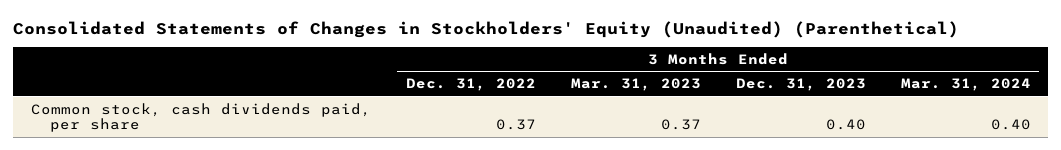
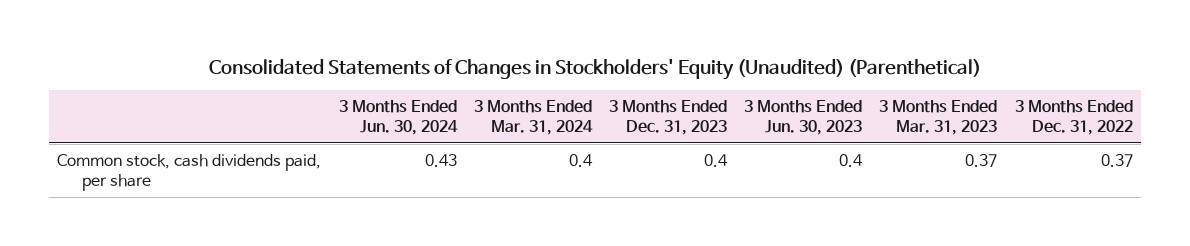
- | 3 Months Ended Dec. 31, 2022 | 3 Months Ended Mar. 31, 2023 | 3 Months Ended Dec. 31, 2023 | 3 Months Ended Mar. 31, 2024
+ | 3 Months Ended Jun. 30, 2024 | 3 Months Ended Mar. 31, 2024 | 3 Months Ended Dec. 31, 2023 | 3 Months Ended Jun. 30, 2023 | 3 Months Ended Mar. 31, 2023 | 3 Months Ended Dec. 31, 2022
- Common stock, cash dividends paid, per share | 0.37 | 0.37 | 0.40 | 0.40
+ Common stock, cash dividends paid, per share | 0.43 | 0.4 | 0.4 | 0.4 | 0.37 | 0.37

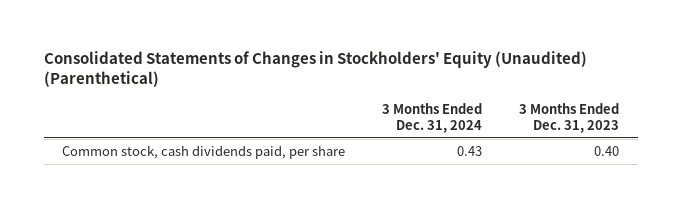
- | 3 Months Ended Jun. 30, 2024 | 3 Months Ended Mar. 31, 2024 | 3 Months Ended Dec. 31, 2023 | 3 Months Ended Jun. 30, 2023 | 3 Months Ended Mar. 31, 2023 | 3 Months Ended Dec. 31, 2022
+ | 3 Months Ended Dec. 31, 2024 | 3 Months Ended Dec. 31, 2023
- Common stock, cash dividends paid, per share | 0.43 | 0.4 | 0.4 | 0.4 | 0.37 | 0.37
+ Common stock, cash dividends paid, per share | 0.43 | 0.40

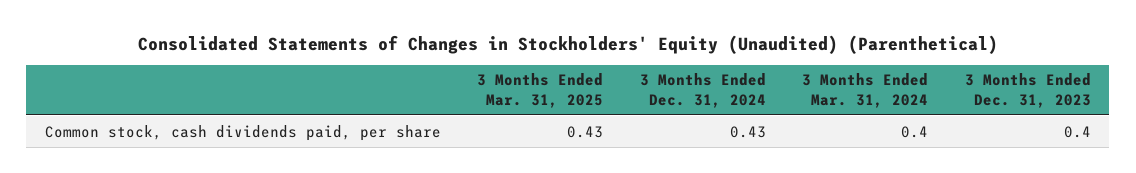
- | 3 Months Ended Dec. 31, 2024 | 3 Months Ended Dec. 31, 2023
+ | 3 Months Ended Mar. 31, 2025 | 3 Months Ended Dec. 31, 2024 | 3 Months Ended Mar. 31, 2024 | 3 Months Ended Dec. 31, 2023
- Common stock, cash dividends paid, per share | 0.43 | 0.40
+ Common stock, cash dividends paid, per share | 0.43 | 0.43 | 0.4 | 0.4

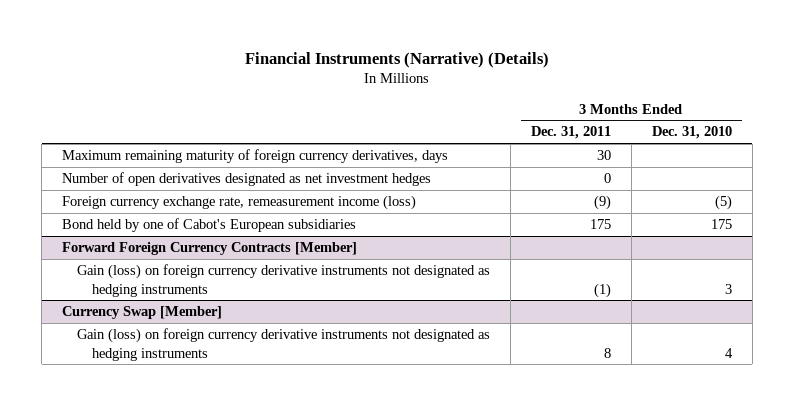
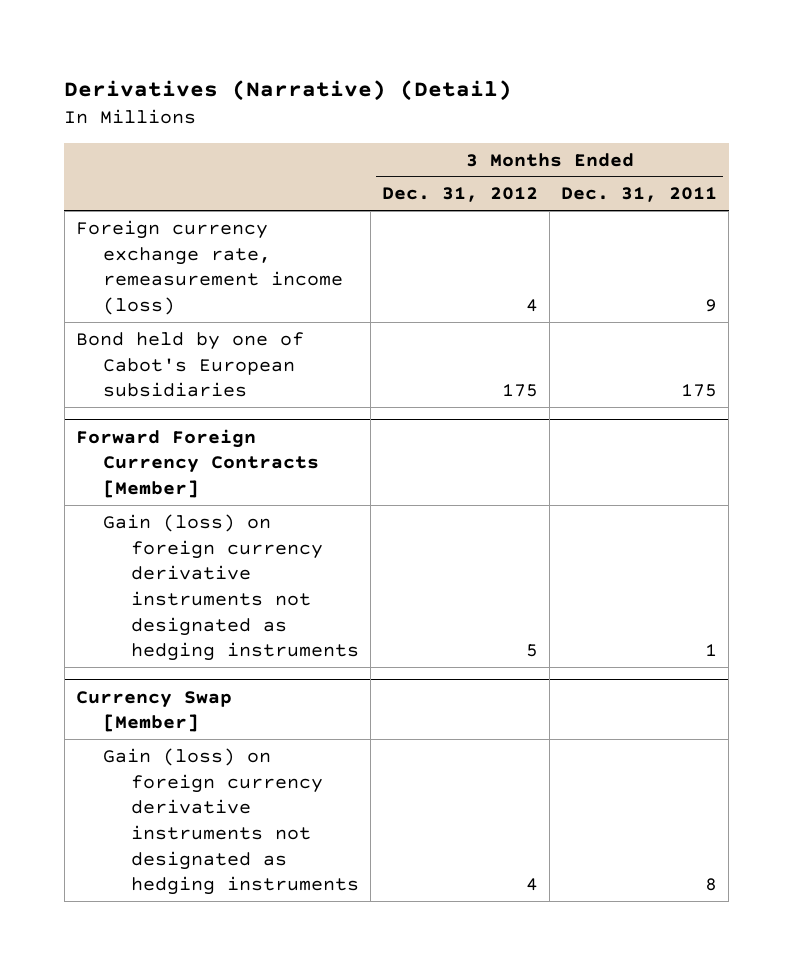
- Financial Instruments (Narrative) (Details)
+ Derivatives (Narrative) (Detail)
- | 3 Months Ended Dec. 31, 2011 | 3 Months Ended Dec. 31, 2010
+ | 3 Months Ended Dec. 31, 2012 | 3 Months Ended Dec. 31, 2011
- Maximum remaining maturity of foreign currency derivatives, days | 30 |
- Number of open derivatives designated as net investment hedges | 0 |
- Foreign currency exchange rate, remeasurement income (loss) | (9) | (5)
+ Foreign currency exchange rate, remeasurement income (loss) | 4 | 9
@ Forward Foreign Currency Contracts [Member]
- Gain (loss) on foreign currency derivative instruments not designated as hedging instruments | (1) | 3
+ Gain (loss) on foreign currency derivative instruments not designated as hedging instruments | 5 | 1

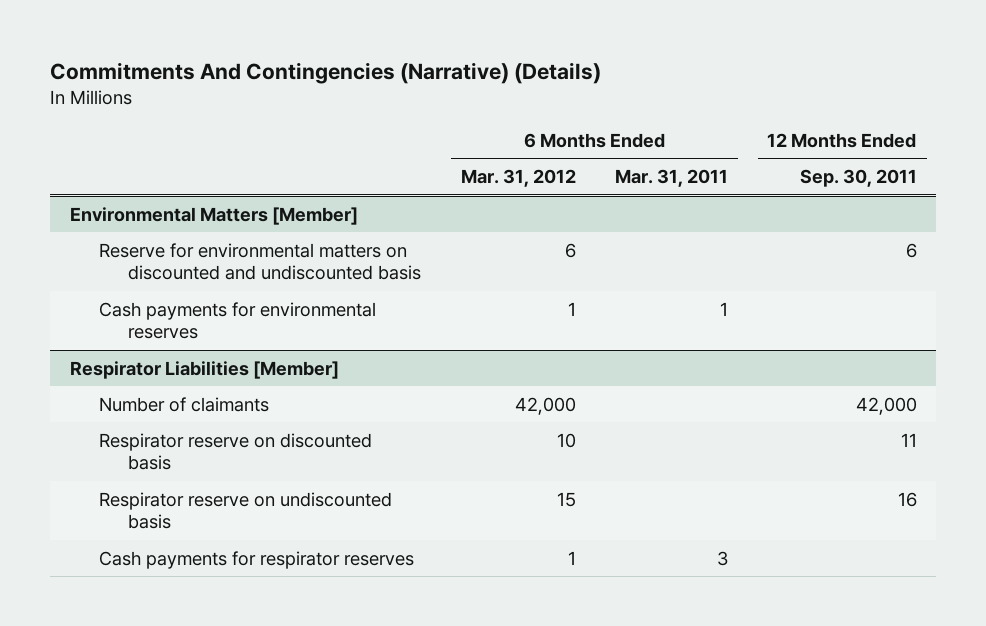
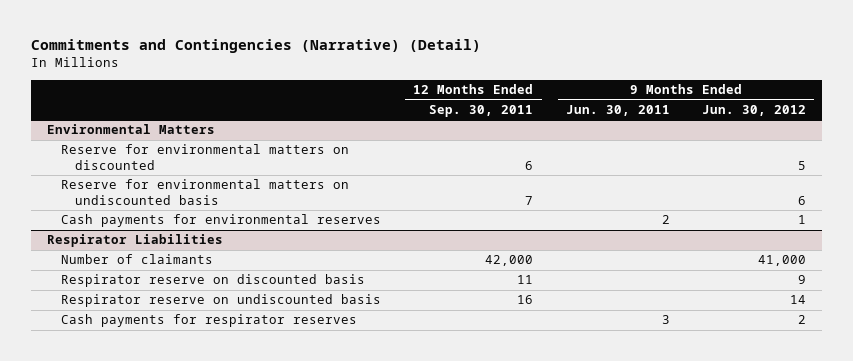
- Commitments And Contingencies (Narrative) (Details)
+ Commitments and Contingencies (Narrative) (Detail)
- | 6 Months Ended Mar. 31, 2012 | 6 Months Ended Mar. 31, 2011 | 12 Months Ended Sep. 30, 2011
+ | 12 Months Ended Sep. 30, 2011 | 9 Months Ended Jun. 30, 2011 | 9 Months Ended Jun. 30, 2012
- Environmental Matters [Member]
- Reserve for environmental matters on discounted and undiscounted basis | 6 | | 6
+ Environmental Matters
+ Reserve for environmental matters on discounted | 6 | | 5
+ Reserve for environmental matters on undiscounted basis | 7 | | 6
- Respirator Liabilities [Member]
+ Respirator Liabilities

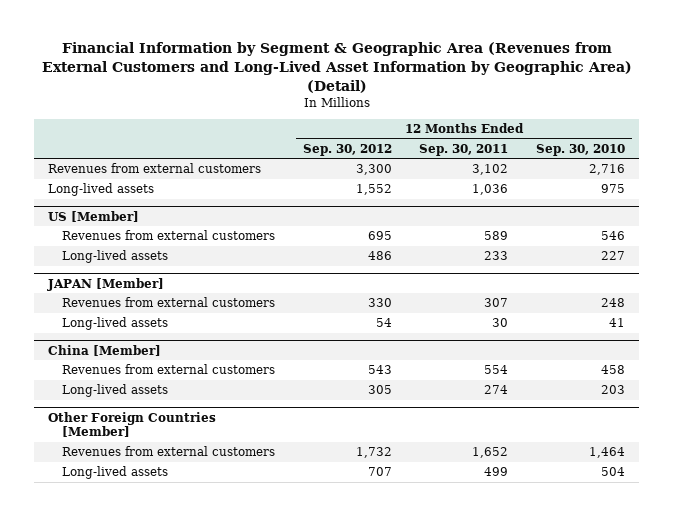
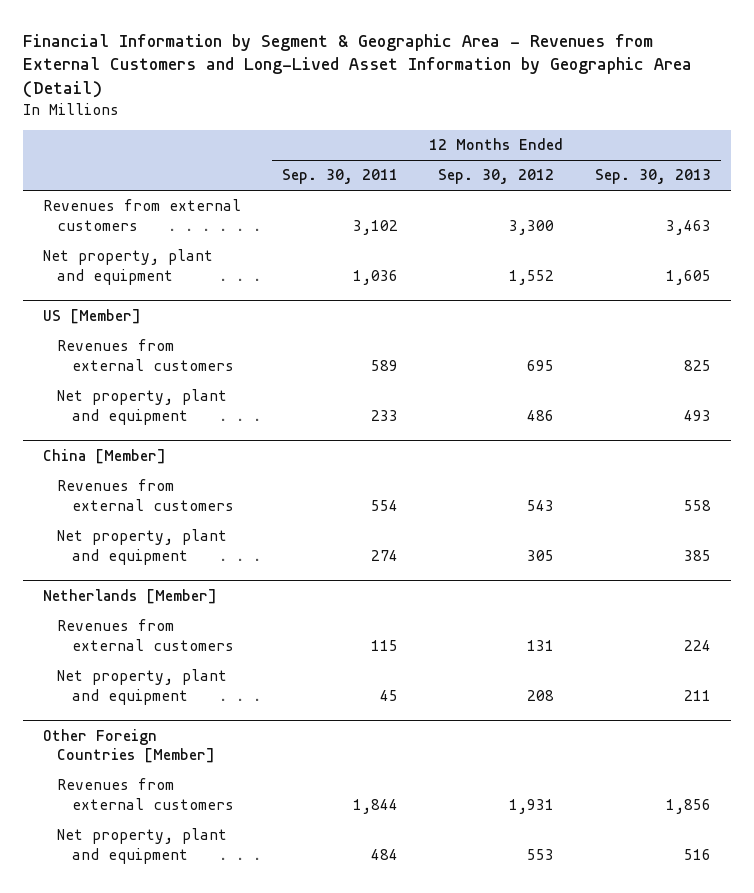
- Financial Information by Segment & Geographic Area (Revenues from External Customers and Long-Lived Asset Information by Geographic Area) (Detail)
+ Financial Information by Segment & Geographic Area - Revenues from External Customers and Long-Lived Asset Information by Geographic Area (Detail)
- | 12 Months Ended Sep. 30, 2012 | 12 Months Ended Sep. 30, 2011 | 12 Months Ended Sep. 30, 2010
+ | 12 Months Ended Sep. 30, 2011 | 12 Months Ended Sep. 30, 2012 | 12 Months Ended Sep. 30, 2013
- Long-lived assets | 1,552 | 1,036 | 975
+ Net property, plant and equipment | 1,036 | 1,552 | 1,605
@ US [Member]
- Long-lived assets | 486 | 233 | 227
- JAPAN [Member]
- Revenues from external customers | 330 | 307 | 248
- Long-lived assets | 54 | 30 | 41
@ US [Member]
+ Net property, plant and equipment | 233 | 486 | 493
@ China [Member]
- Long-lived assets | 305 | 274 | 203
+ Net property, plant and equipment | 274 | 305 | 385
+ Netherlands [Member]
+ Revenues from external customers | 115 | 131 | 224
+ Net property, plant and equipment | 45 | 208 | 211
@ Other Foreign Countries [Member]
- Revenues from external customers | 1,732 | 1,652 | 1,464
- Long-lived assets | 707 | 499 | 504
+ Revenues from external customers | 1,844 | 1,931 | 1,856
+ Net property, plant and equipment | 484 | 553 | 516

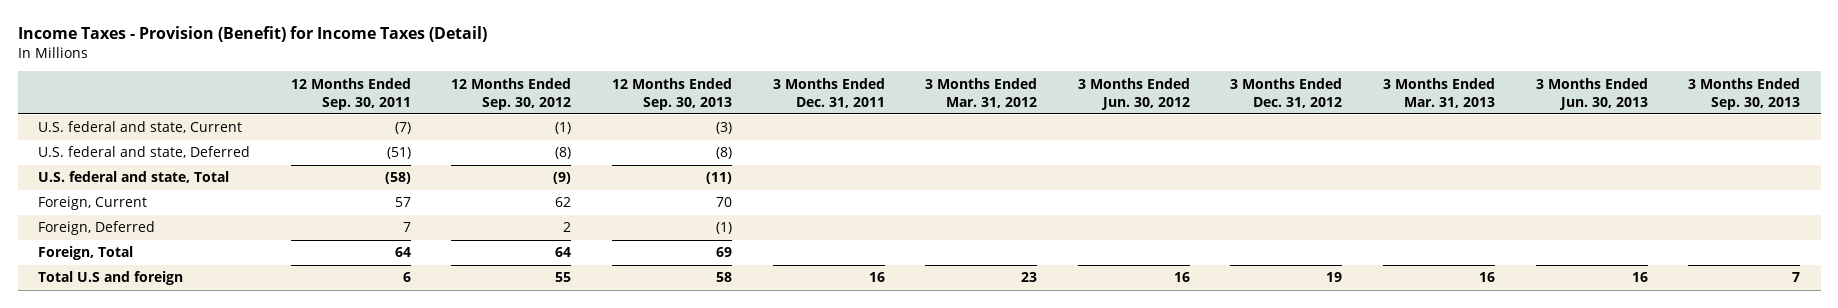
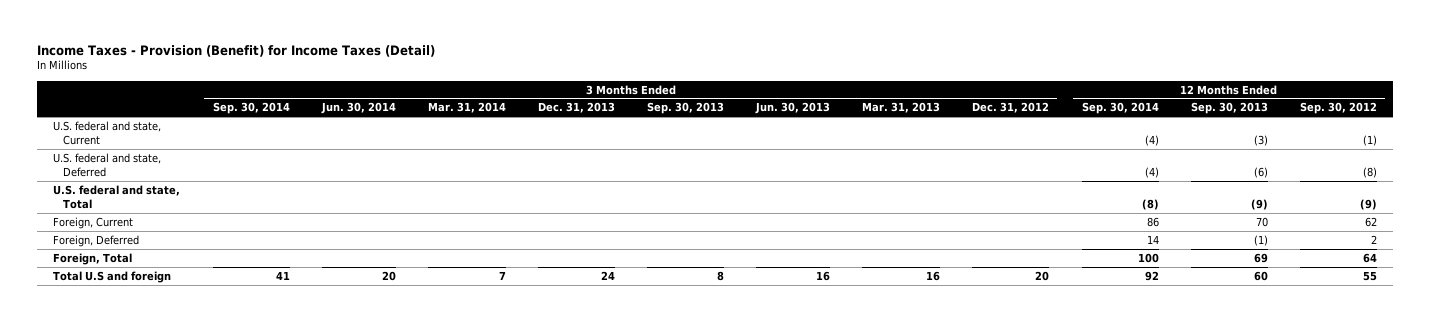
- | 12 Months Ended Sep. 30, 2011 | 12 Months Ended Sep. 30, 2012 | 12 Months Ended Sep. 30, 2013 | 3 Months Ended Dec. 31, 2011 | 3 Months Ended Mar. 31, 2012 | 3 Months Ended Jun. 30, 2012 | 3 Months Ended Dec. 31, 2012 | 3 Months Ended Mar. 31, 2013 | 3 Months Ended Jun. 30, 2013 | 3 Months Ended Sep. 30, 2013
+ | 3 Months Ended Sep. 30, 2014 | 3 Months Ended Jun. 30, 2014 | 3 Months Ended Mar. 31, 2014 | 3 Months Ended Dec. 31, 2013 | 3 Months Ended Sep. 30, 2013 | 3 Months Ended Jun. 30, 2013 | 3 Months Ended Mar. 31, 2013 | 3 Months Ended Dec. 31, 2012 | 12 Months Ended Sep. 30, 2014 | 12 Months Ended Sep. 30, 2013 | 12 Months Ended Sep. 30, 2012
- U.S. federal and state, Deferred | (51) | (8) | (8) | | | | | | |
- U.S. federal and state, Total | (58) | (9) | (11) | | | | | | |
+ U.S. federal and state, Deferred | | | | | | | | | (4) | (6) | (8)
+ U.S. federal and state, Total | | | | | | | | | (8) | (9) | (9)
- Total U.S and foreign | 6 | 55 | 58 | 16 | 23 | 16 | 19 | 16 | 16 | 7
+ Total U.S and foreign | 41 | 20 | 7 | 24 | 8 | 16 | 16 | 20 | 92 | 60 | 55

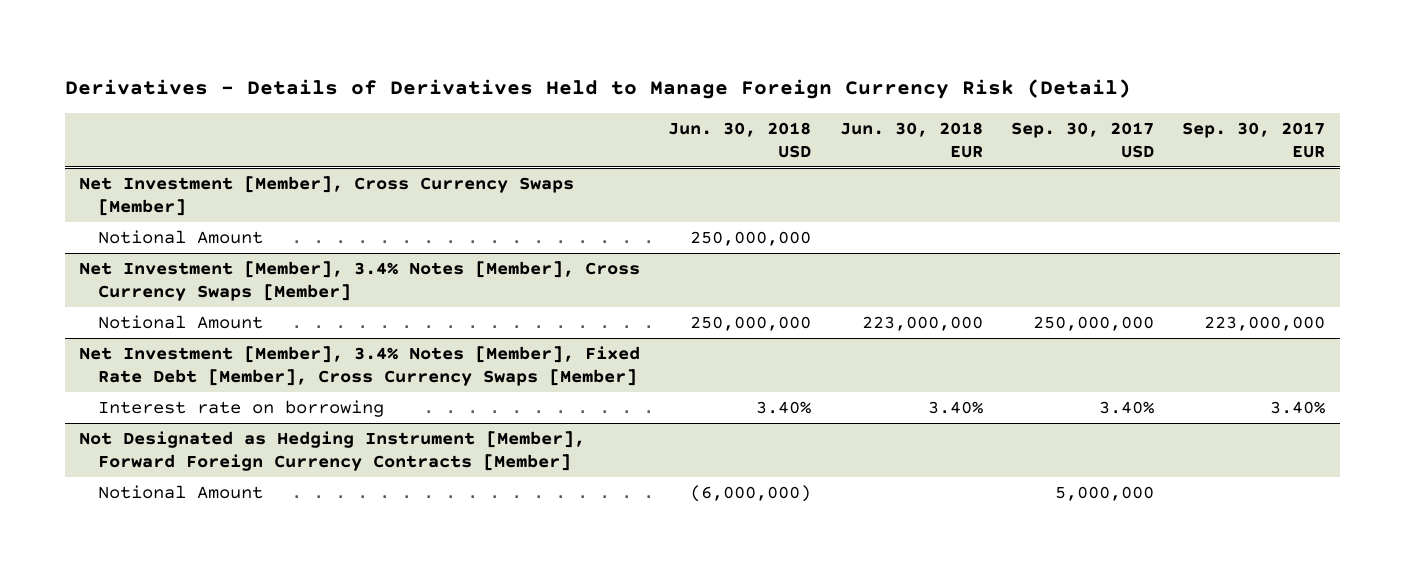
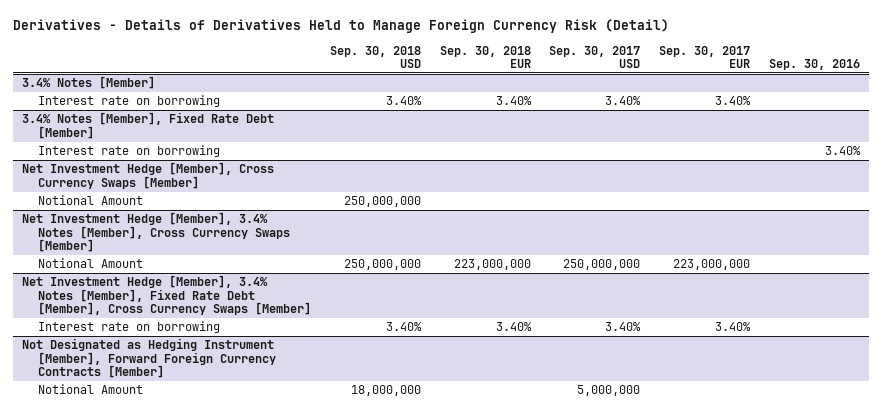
- | Jun. 30, 2018 USD | Jun. 30, 2018 EUR | Sep. 30, 2017 USD | Sep. 30, 2017 EUR
+ | Sep. 30, 2018 USD | Sep. 30, 2018 EUR | Sep. 30, 2017 USD | Sep. 30, 2017 EUR | Sep. 30, 2016
- Net Investment [Member], Cross Currency Swaps [Member]
+ 3.4% Notes [Member]
+ Interest rate on borrowing | 3.40% | 3.40% | 3.40% | 3.40% |
+ 3.4% Notes [Member], Fixed Rate Debt [Member]
+ Interest rate on borrowing | | | | | 3.40%
+ Net Investment Hedge [Member], Cross Currency Swaps [Member]
- Net Investment [Member], 3.4% Notes [Member], Cross Currency Swaps [Member]
+ Net Investment Hedge [Member], 3.4% Notes [Member], Cross Currency Swaps [Member]
- Net Investment [Member], 3.4% Notes [Member], Fixed Rate Debt [Member], Cross Currency Swaps [Member]
+ Net Investment Hedge [Member], 3.4% Notes [Member], Fixed Rate Debt [Member], Cross Currency Swaps [Member]

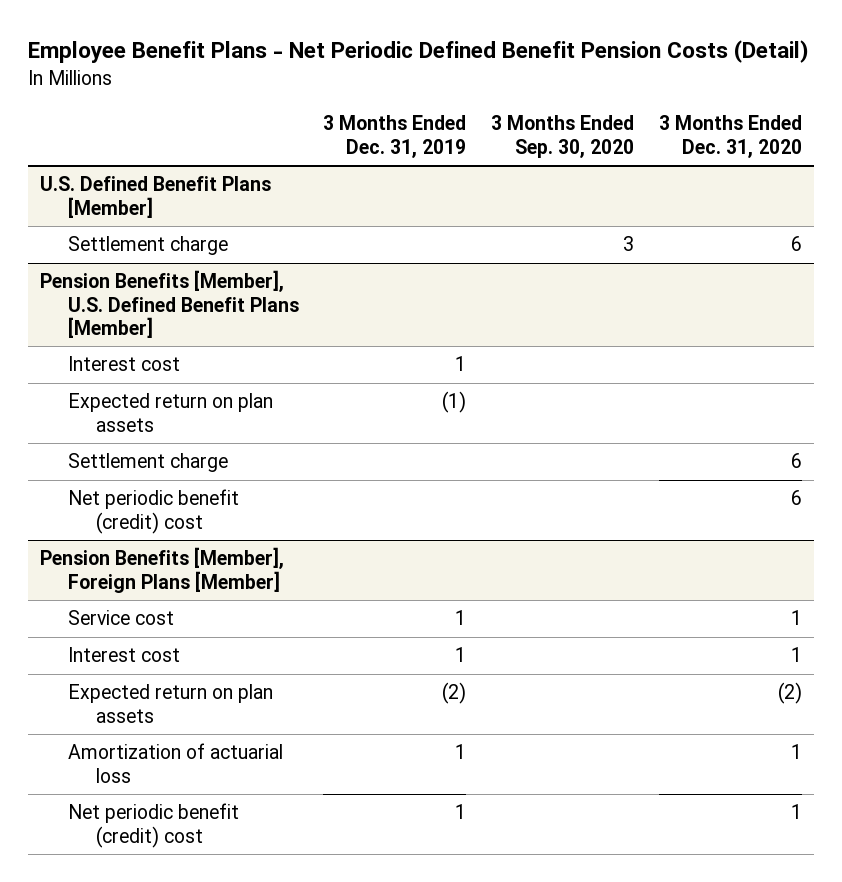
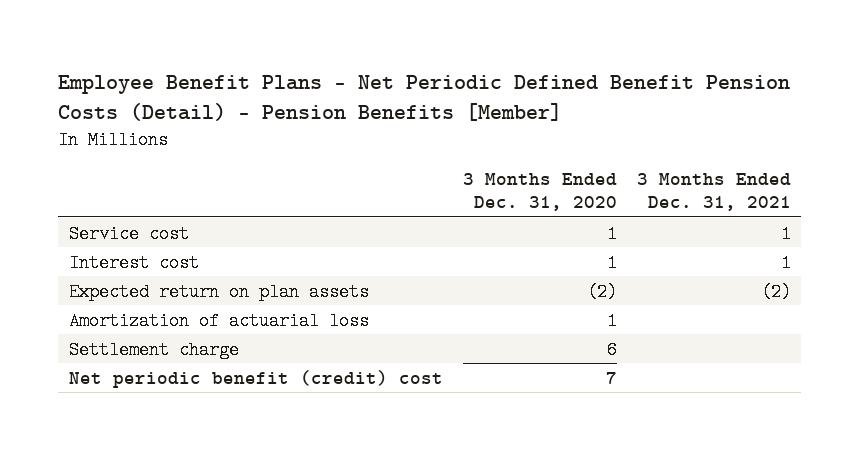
- Employee Benefit Plans - Net Periodic Defined Benefit Pension Costs (Detail)
+ Employee Benefit Plans - Net Periodic Defined Benefit Pension Costs (Detail) - Pension Benefits [Member]
- | 3 Months Ended Dec. 31, 2019 | 3 Months Ended Sep. 30, 2020 | 3 Months Ended Dec. 31, 2020
+ | 3 Months Ended Dec. 31, 2020 | 3 Months Ended Dec. 31, 2021
- U.S. Defined Benefit Plans [Member]
- Settlement charge | | 3 | 6
- Pension Benefits [Member], U.S. Defined Benefit Plans [Member]
- Interest cost | 1 | |
- Expected return on plan assets | (1) | |
- Settlement charge | | | 6
- Net periodic benefit (credit) cost | | | 6
- Pension Benefits [Member], Foreign Plans [Member]
- Net periodic benefit (credit) cost | 1 | | 1
+ Settlement charge | 6 |
+ Net periodic benefit (credit) cost | 7 |

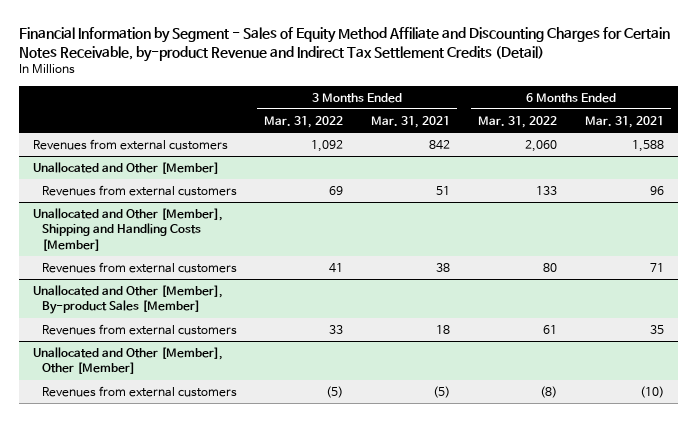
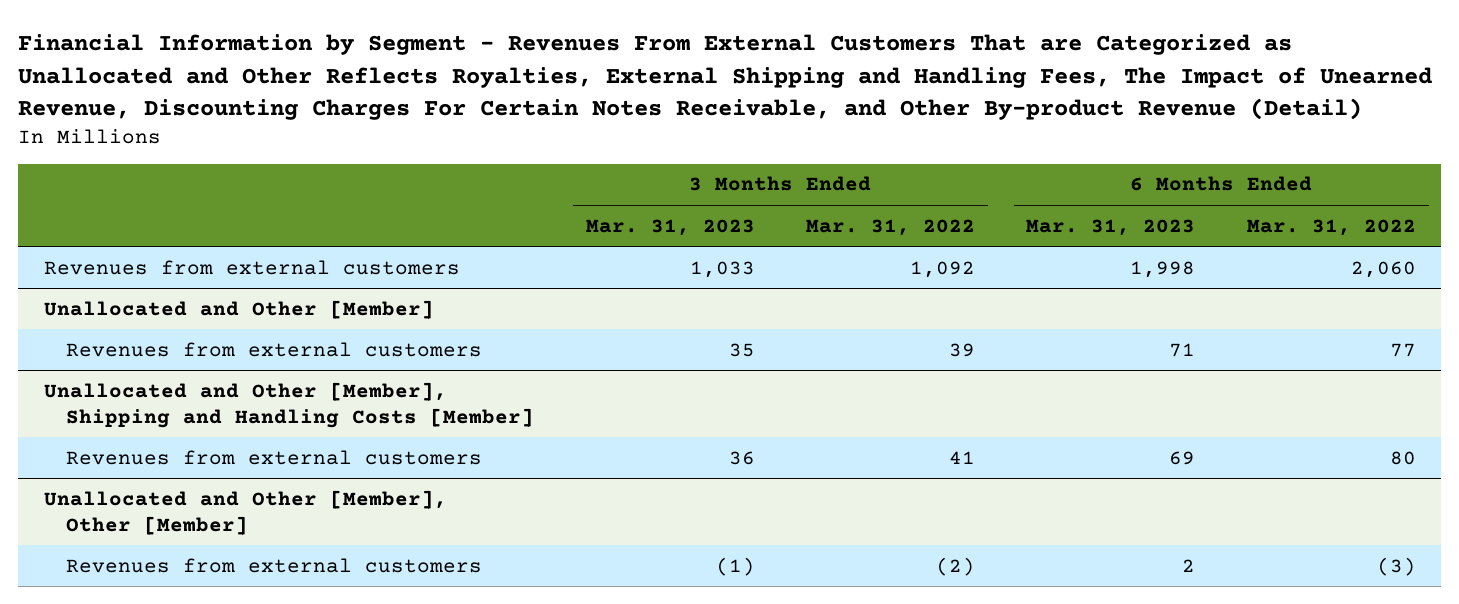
- Financial Information by Segment - Sales of Equity Method Affiliate and Discounting Charges for Certain Notes Receivable, by-product Revenue and Indirect Tax Settlement Credits (Detail)
+ Financial Information by Segment - Revenues From External Customers That are Categorized as Unallocated and Other Reflects Royalties, External Shipping and Handling Fees, The Impact of Unearned Revenue, Discounting Charges For Certain Notes Receivable, and Other By-product Revenue (Detail)
- | 3 Months Ended Mar. 31, 2022 | 3 Months Ended Mar. 31, 2021 | 6 Months Ended Mar. 31, 2022 | 6 Months Ended Mar. 31, 2021
+ | 3 Months Ended Mar. 31, 2023 | 3 Months Ended Mar. 31, 2022 | 6 Months Ended Mar. 31, 2023 | 6 Months Ended Mar. 31, 2022
@ Unallocated and Other [Member]
- Revenues from external customers | 69 | 51 | 133 | 96
+ Revenues from external customers | 35 | 39 | 71 | 77
- Unallocated and Other [Member], By-product Sales [Member]
- Revenues from external customers | 33 | 18 | 61 | 35
@ Unallocated and Other [Member], Other [Member]
- Revenues from external customers | (5) | (5) | (8) | (10)
+ Revenues from external customers | (1) | (2) | 2 | (3)

